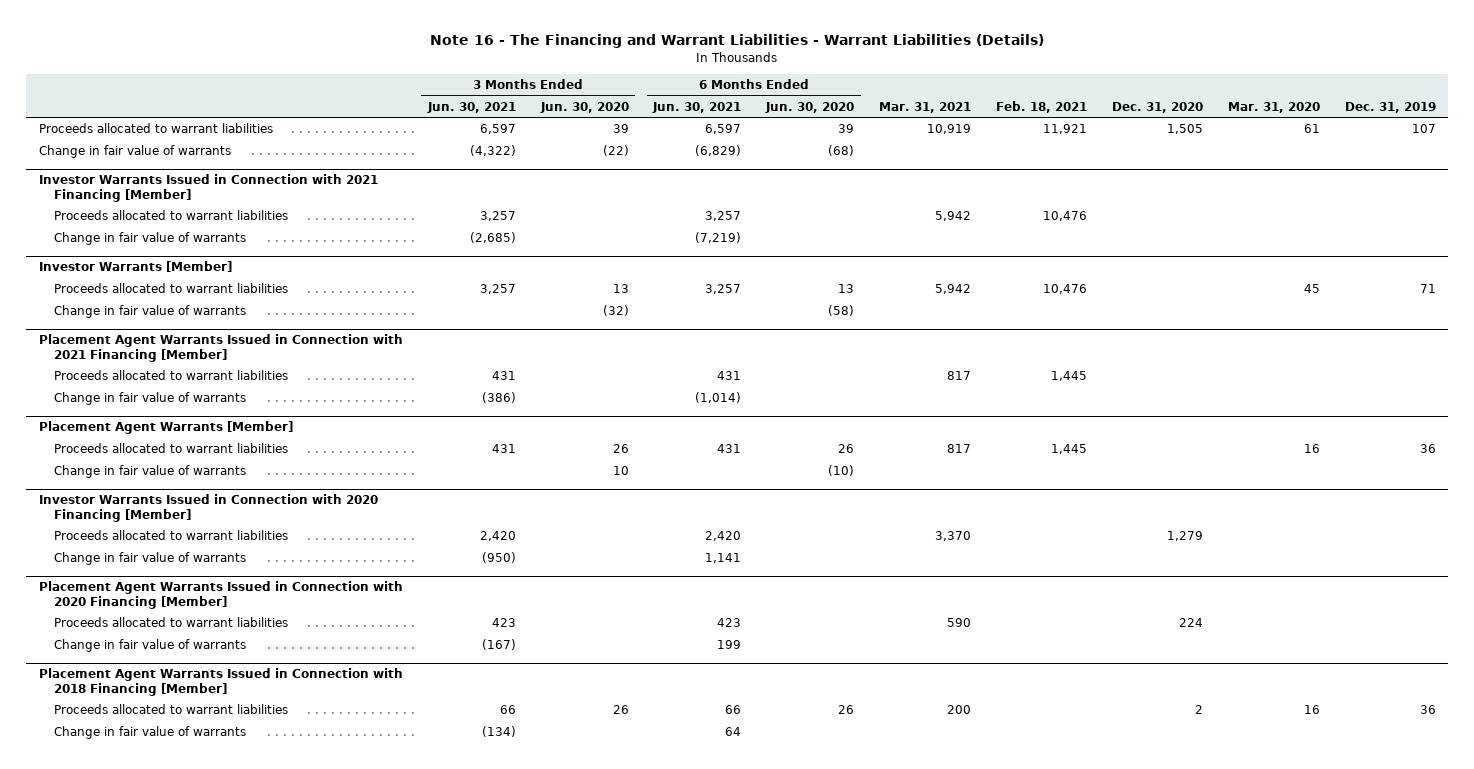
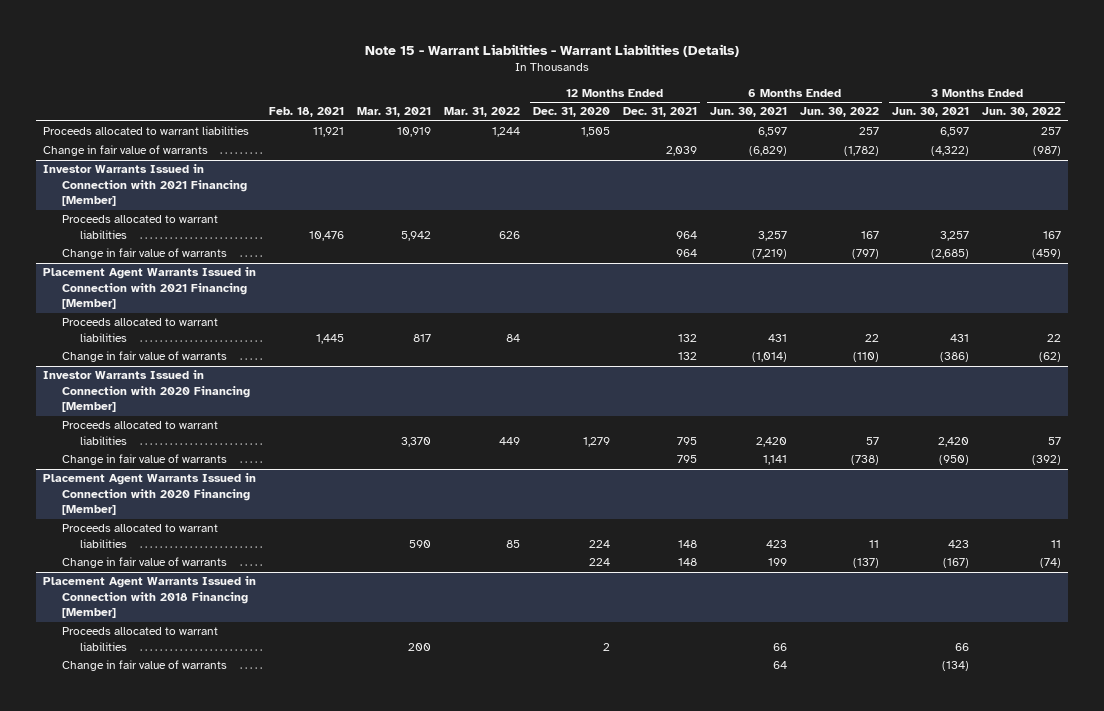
- Note 16 - The Financing and Warrant Liabilities - Warrant Liabilities (Details)
+ Note 15 - Warrant Liabilities - Warrant Liabilities (Details)
- | 3 Months Ended Jun. 30, 2021 | 3 Months Ended Jun. 30, 2020 | 6 Months Ended Jun. 30, 2021 | 6 Months Ended Jun. 30, 2020 | Mar. 31, 2021 | Feb. 18, 2021 | Dec. 31, 2020 | Mar. 31, 2020 | Dec. 31, 2019
+ | Feb. 18, 2021 | Mar. 31, 2021 | Mar. 31, 2022 | 12 Months Ended Dec. 31, 2020 | 12 Months Ended Dec. 31, 2021 | 6 Months Ended Jun. 30, 2021 | 6 Months Ended Jun. 30, 2022 | 3 Months Ended Jun. 30, 2021 | 3 Months Ended Jun. 30, 2022
- Investor Warrants [Member]
- Proceeds allocated to warrant liabilities | 3,257 | 13 | 3,257 | 13 | 5,942 | 10,476 | | 45 | 71
- Change in fair value of warrants | | (32) | | (58) | | | | |
- Placement Agent Warrants [Member]
- Proceeds allocated to warrant liabilities | 431 | 26 | 431 | 26 | 817 | 1,445 | | 16 | 36
- Change in fair value of warrants | | 10 | | (10) | | | | |

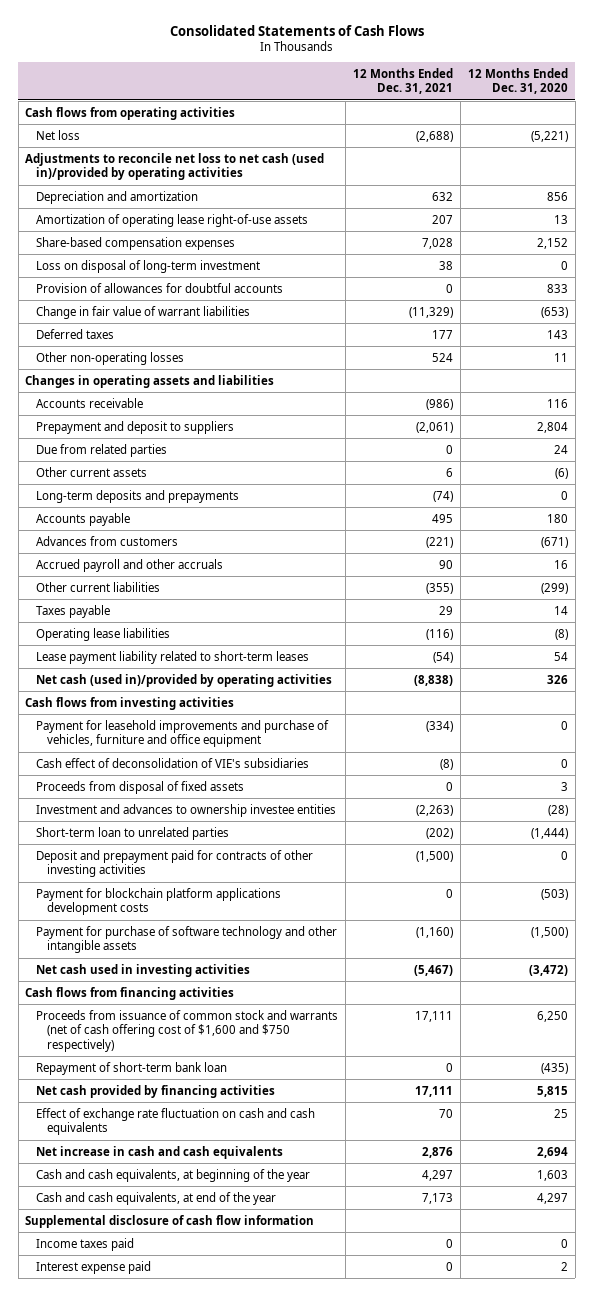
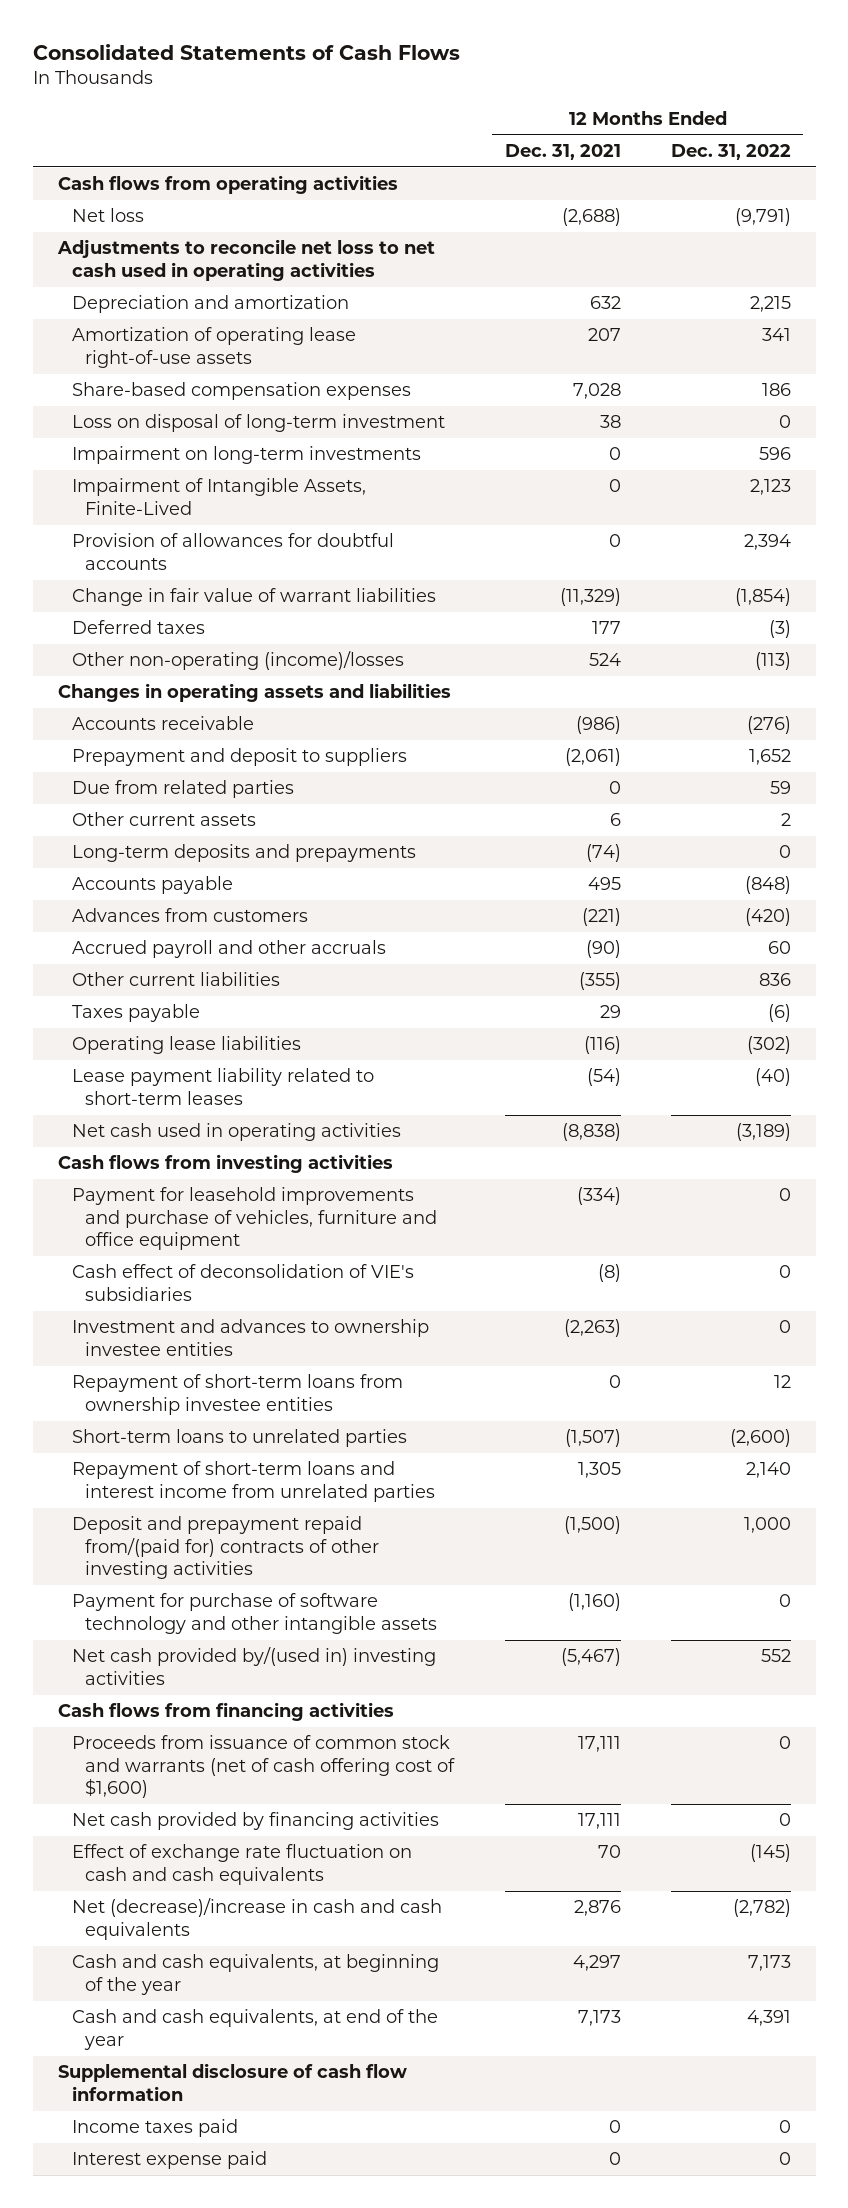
- | 12 Months Ended Dec. 31, 2021 | 12 Months Ended Dec. 31, 2020
+ | 12 Months Ended Dec. 31, 2021 | 12 Months Ended Dec. 31, 2022
- Adjustments to reconcile net loss to net cash (used in)/provided by operating activities
+ Adjustments to reconcile net loss to net cash used in operating activities
+ Impairment on long-term investments | 0 | 596
+ Impairment of Intangible Assets, Finite-Lived | 0 | 2,123
- Other non-operating losses | 524 | 11
+ Other non-operating (income)/losses | 524 | (113)
- Accrued payroll and other accruals | 90 | 16
+ Accrued payroll and other accruals | (90) | 60
- Net cash (used in)/provided by operating activities | (8,838) | 326
+ Net cash used in operating activities | (8,838) | (3,189)
- Proceeds from disposal of fixed assets | 0 | 3
- Short-term loan to unrelated parties | (202) | (1,444)
- Deposit and prepayment paid for contracts of other investing activities | (1,500) | 0
- Payment for blockchain platform applications development costs | 0 | (503)
+ Repayment of short-term loans from ownership investee entities | 0 | 12
+ Short-term loans to unrelated parties | (1,507) | (2,600)
+ Repayment of short-term loans and interest income from unrelated parties | 1,305 | 2,140
+ Deposit and prepayment repaid from/(paid for) contracts of other investing activities | (1,500) | 1,000
- Net cash used in investing activities | (5,467) | (3,472)
+ Net cash provided by/(used in) investing activities | (5,467) | 552
- Proceeds from issuance of common stock and warrants (net of cash offering cost of $1,600 and $750 respectively) | 17,111 | 6,250
- Repayment of short-term bank loan | 0 | (435)
+ Proceeds from issuance of common stock and warrants (net of cash offering cost of $1,600) | 17,111 | 0
- Net increase in cash and cash equivalents | 2,876 | 2,694
+ Net (decrease)/increase in cash and cash equivalents | 2,876 | (2,782)

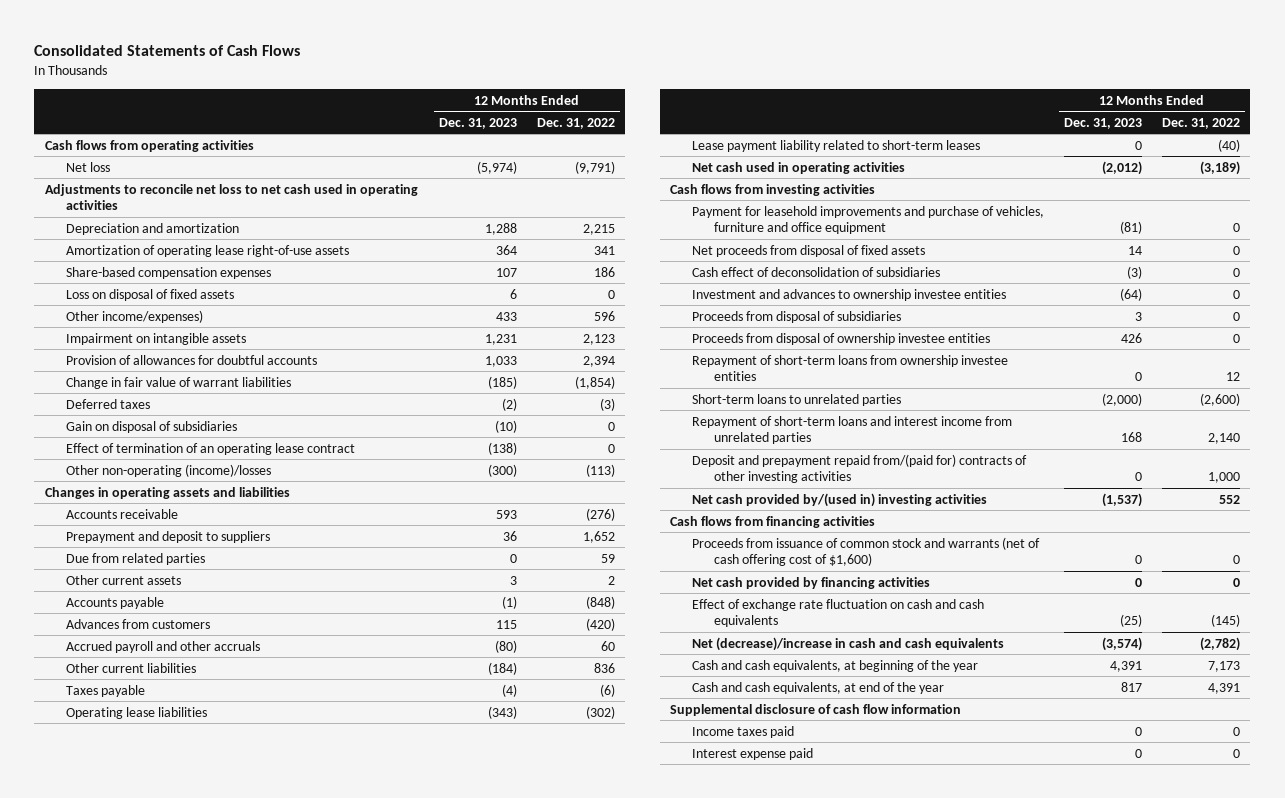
- | 12 Months Ended Dec. 31, 2021 | 12 Months Ended Dec. 31, 2022
+ | 12 Months Ended Dec. 31, 2023 | 12 Months Ended Dec. 31, 2022
- Loss on disposal of long-term investment | 38 | 0
- Impairment on long-term investments | 0 | 596
- Impairment of Intangible Assets, Finite-Lived | 0 | 2,123
+ Loss on disposal of fixed assets | 6 | 0
+ Other income/expenses) | 433 | 596
+ Impairment on intangible assets | 1,231 | 2,123
+ Gain on disposal of subsidiaries | (10) | 0
+ Effect of termination of an operating lease contract | (138) | 0
- Long-term deposits and prepayments | (74) | 0
- Cash effect of deconsolidation of VIE's subsidiaries | (8) | 0
+ Net proceeds from disposal of fixed assets | 14 | 0
+ Cash effect of deconsolidation of subsidiaries | (3) | 0
+ Proceeds from disposal of subsidiaries | 3 | 0
+ Proceeds from disposal of ownership investee entities | 426 | 0
- Payment for purchase of software technology and other intangible assets | (1,160) | 0

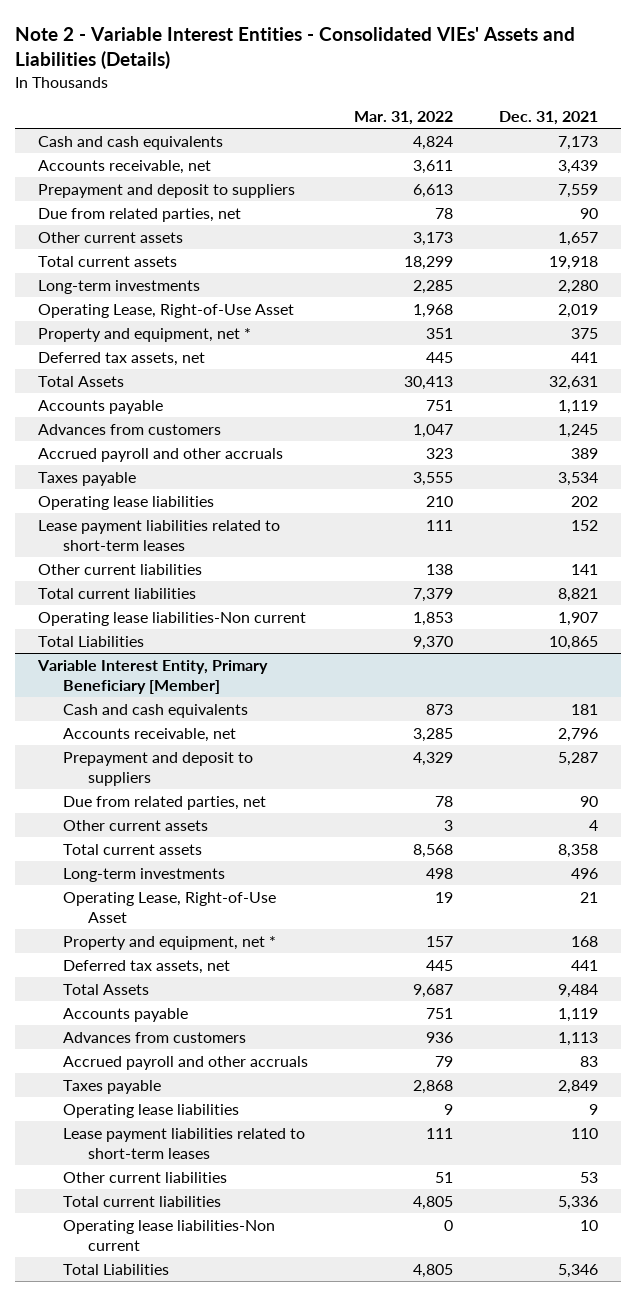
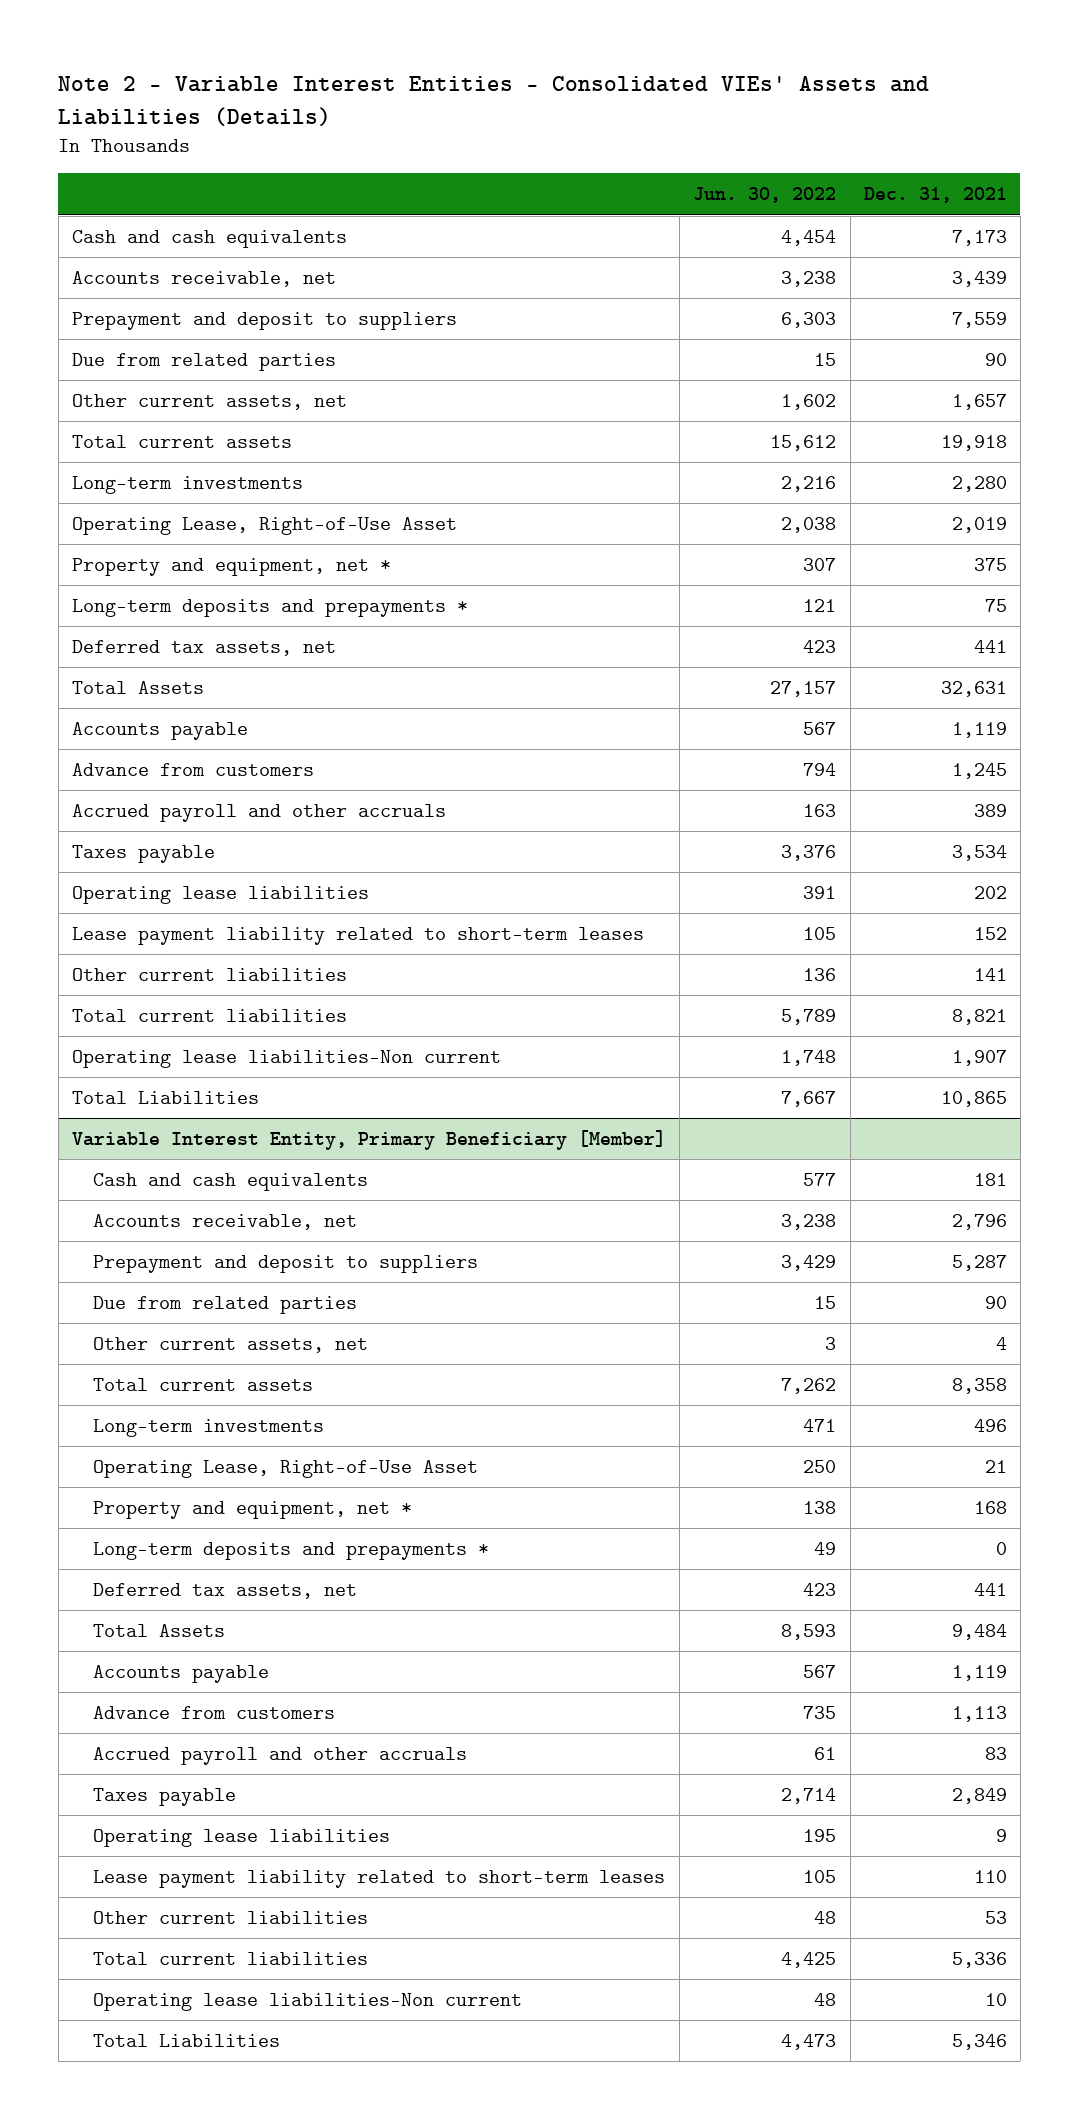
- | Mar. 31, 2022 | Dec. 31, 2021
+ | Jun. 30, 2022 | Dec. 31, 2021
- Due from related parties, net | 78 | 90
- Other current assets | 3,173 | 1,657
+ Due from related parties | 15 | 90
+ Other current assets, net | 1,602 | 1,657
+ Long-term deposits and prepayments * | 121 | 75
- Advances from customers | 1,047 | 1,245
+ Advance from customers | 794 | 1,245
- Lease payment liabilities related to short-term leases | 111 | 152
+ Lease payment liability related to short-term leases | 105 | 152
@ Variable Interest Entity, Primary Beneficiary [Member]
- Due from related parties, net | 78 | 90
- Other current assets | 3 | 4
+ Due from related parties | 15 | 90
+ Other current assets, net | 3 | 4
+ Long-term deposits and prepayments * | 49 | 0
- Advances from customers | 936 | 1,113
+ Advance from customers | 735 | 1,113
- Lease payment liabilities related to short-term leases | 111 | 110
+ Lease payment liability related to short-term leases | 105 | 110

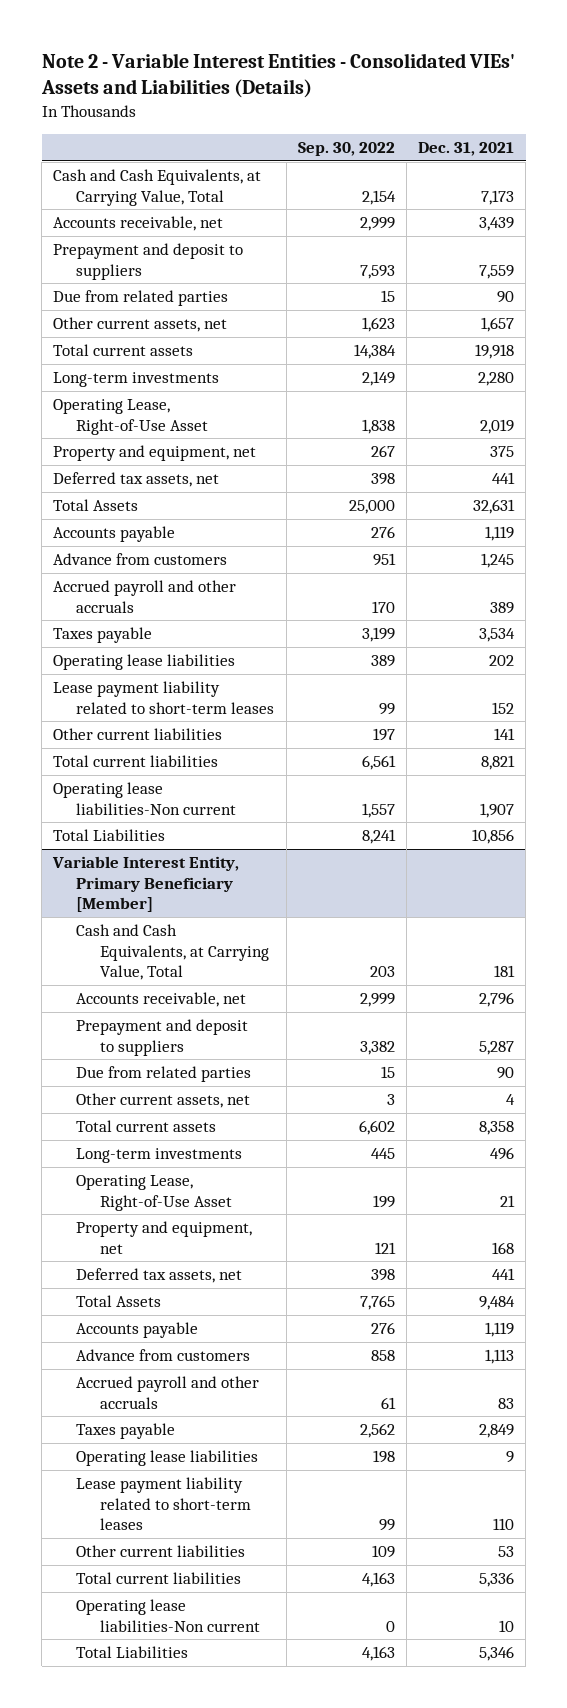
- | Jun. 30, 2022 | Dec. 31, 2021
+ | Sep. 30, 2022 | Dec. 31, 2021
- Cash and cash equivalents | 4,454 | 7,173
+ Cash and Cash Equivalents, at Carrying Value, Total | 2,154 | 7,173
- Property and equipment, net * | 307 | 375
- Long-term deposits and prepayments * | 121 | 75
+ Property and equipment, net | 267 | 375
- Total Liabilities | 7,667 | 10,865
+ Total Liabilities | 8,241 | 10,856
@ Variable Interest Entity, Primary Beneficiary [Member]
- Cash and cash equivalents | 577 | 181
+ Cash and Cash Equivalents, at Carrying Value, Total | 203 | 181
- Property and equipment, net * | 138 | 168
- Long-term deposits and prepayments * | 49 | 0
+ Property and equipment, net | 121 | 168

